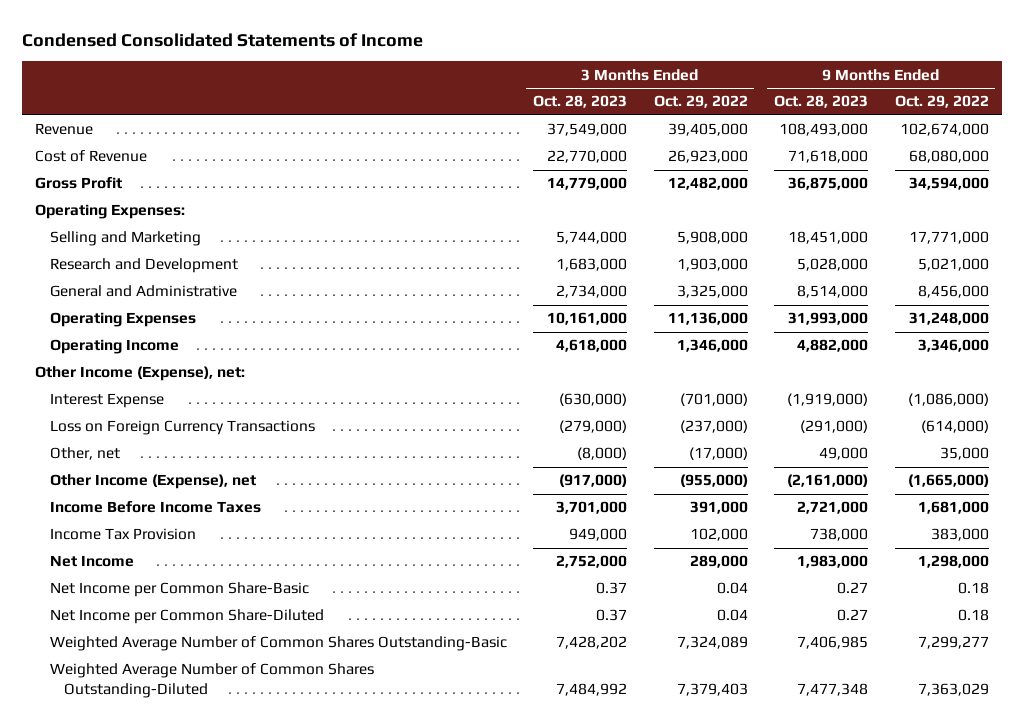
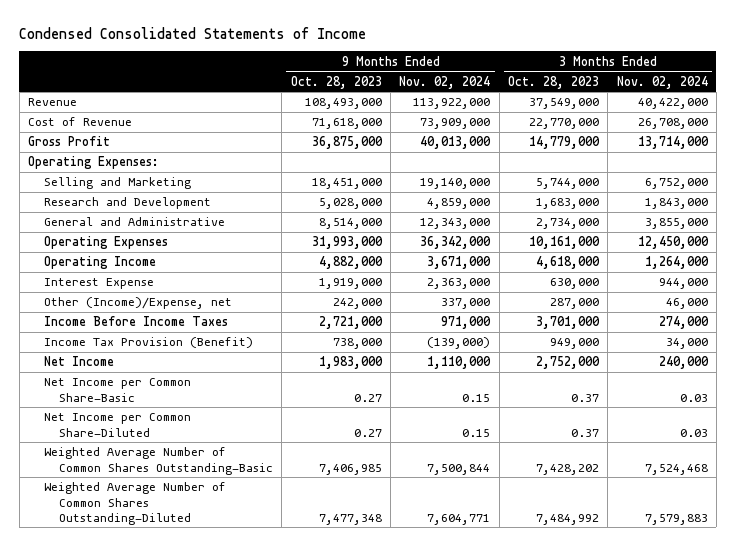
- | 3 Months Ended Oct. 28, 2023 | 3 Months Ended Oct. 29, 2022 | 9 Months Ended Oct. 28, 2023 | 9 Months Ended Oct. 29, 2022
+ | 9 Months Ended Oct. 28, 2023 | 9 Months Ended Nov. 02, 2024 | 3 Months Ended Oct. 28, 2023 | 3 Months Ended Nov. 02, 2024
- Other Income (Expense), net:
- Interest Expense | (630,000) | (701,000) | (1,919,000) | (1,086,000)
- Loss on Foreign Currency Transactions | (279,000) | (237,000) | (291,000) | (614,000)
- Other, net | (8,000) | (17,000) | 49,000 | 35,000
- Other Income (Expense), net | (917,000) | (955,000) | (2,161,000) | (1,665,000)
+ Interest Expense | 1,919,000 | 2,363,000 | 630,000 | 944,000
+ Other (Income)/Expense, net | 242,000 | 337,000 | 287,000 | 46,000
- Income Tax Provision | 949,000 | 102,000 | 738,000 | 383,000
+ Income Tax Provision (Benefit) | 738,000 | (139,000) | 949,000 | 34,000

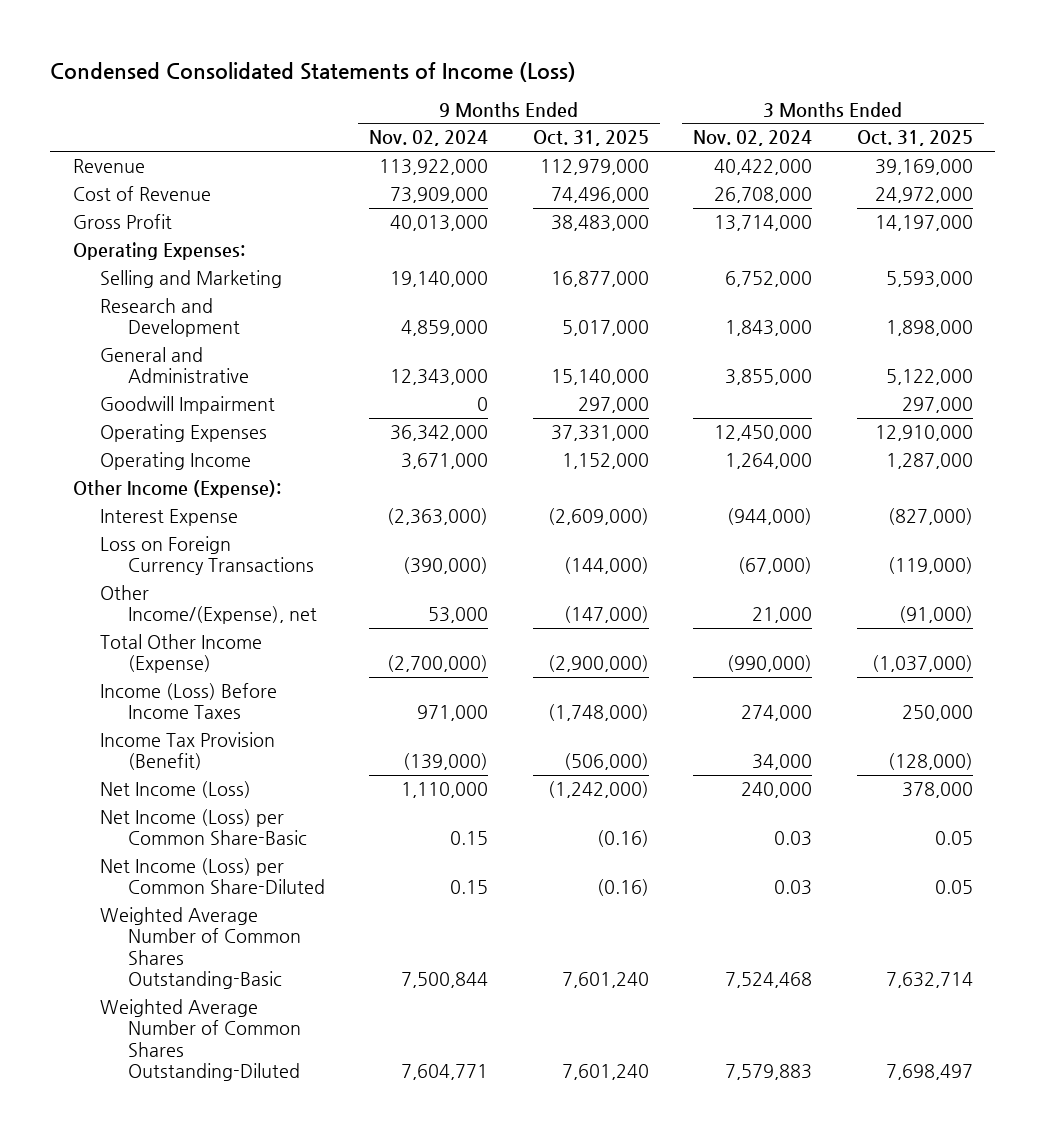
- Condensed Consolidated Statements of Income
+ Condensed Consolidated Statements of Income (Loss)
- | 9 Months Ended Oct. 28, 2023 | 9 Months Ended Nov. 02, 2024 | 3 Months Ended Oct. 28, 2023 | 3 Months Ended Nov. 02, 2024
+ | 9 Months Ended Nov. 02, 2024 | 9 Months Ended Oct. 31, 2025 | 3 Months Ended Nov. 02, 2024 | 3 Months Ended Oct. 31, 2025
+ Goodwill Impairment | 0 | 297,000 | | 297,000
- Interest Expense | 1,919,000 | 2,363,000 | 630,000 | 944,000
- Other (Income)/Expense, net | 242,000 | 337,000 | 287,000 | 46,000
- Income Before Income Taxes | 2,721,000 | 971,000 | 3,701,000 | 274,000
+ Other Income (Expense):
+ Interest Expense | (2,363,000) | (2,609,000) | (944,000) | (827,000)
+ Loss on Foreign Currency Transactions | (390,000) | (144,000) | (67,000) | (119,000)
+ Other Income/(Expense), net | 53,000 | (147,000) | 21,000 | (91,000)
+ Total Other Income (Expense) | (2,700,000) | (2,900,000) | (990,000) | (1,037,000)
+ Income (Loss) Before Income Taxes | 971,000 | (1,748,000) | 274,000 | 250,000
- Net Income | 1,983,000 | 1,110,000 | 2,752,000 | 240,000
- Net Income per Common Share-Basic | 0.27 | 0.15 | 0.37 | 0.03
- Net Income per Common Share-Diluted | 0.27 | 0.15 | 0.37 | 0.03
+ Net Income (Loss) | 1,110,000 | (1,242,000) | 240,000 | 378,000
+ Net Income (Loss) per Common Share-Basic | 0.15 | (0.16) | 0.03 | 0.05
+ Net Income (Loss) per Common Share-Diluted | 0.15 | (0.16) | 0.03 | 0.05

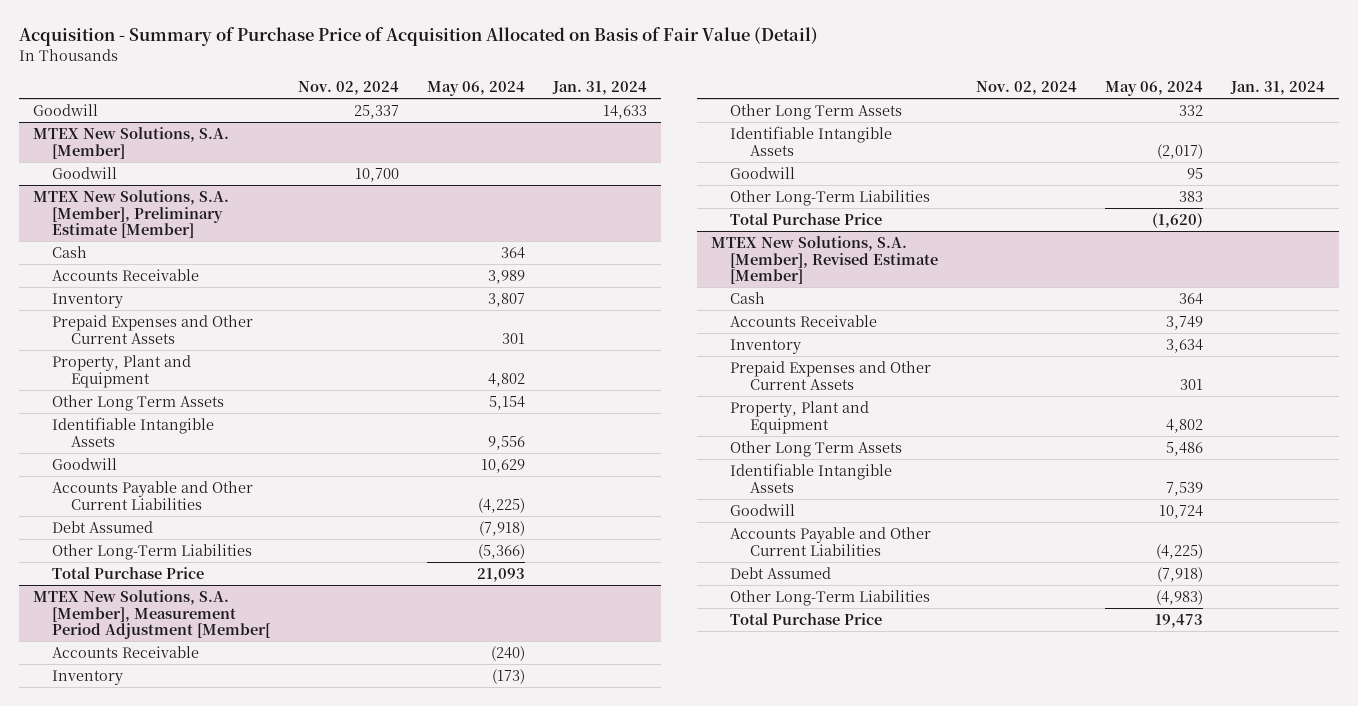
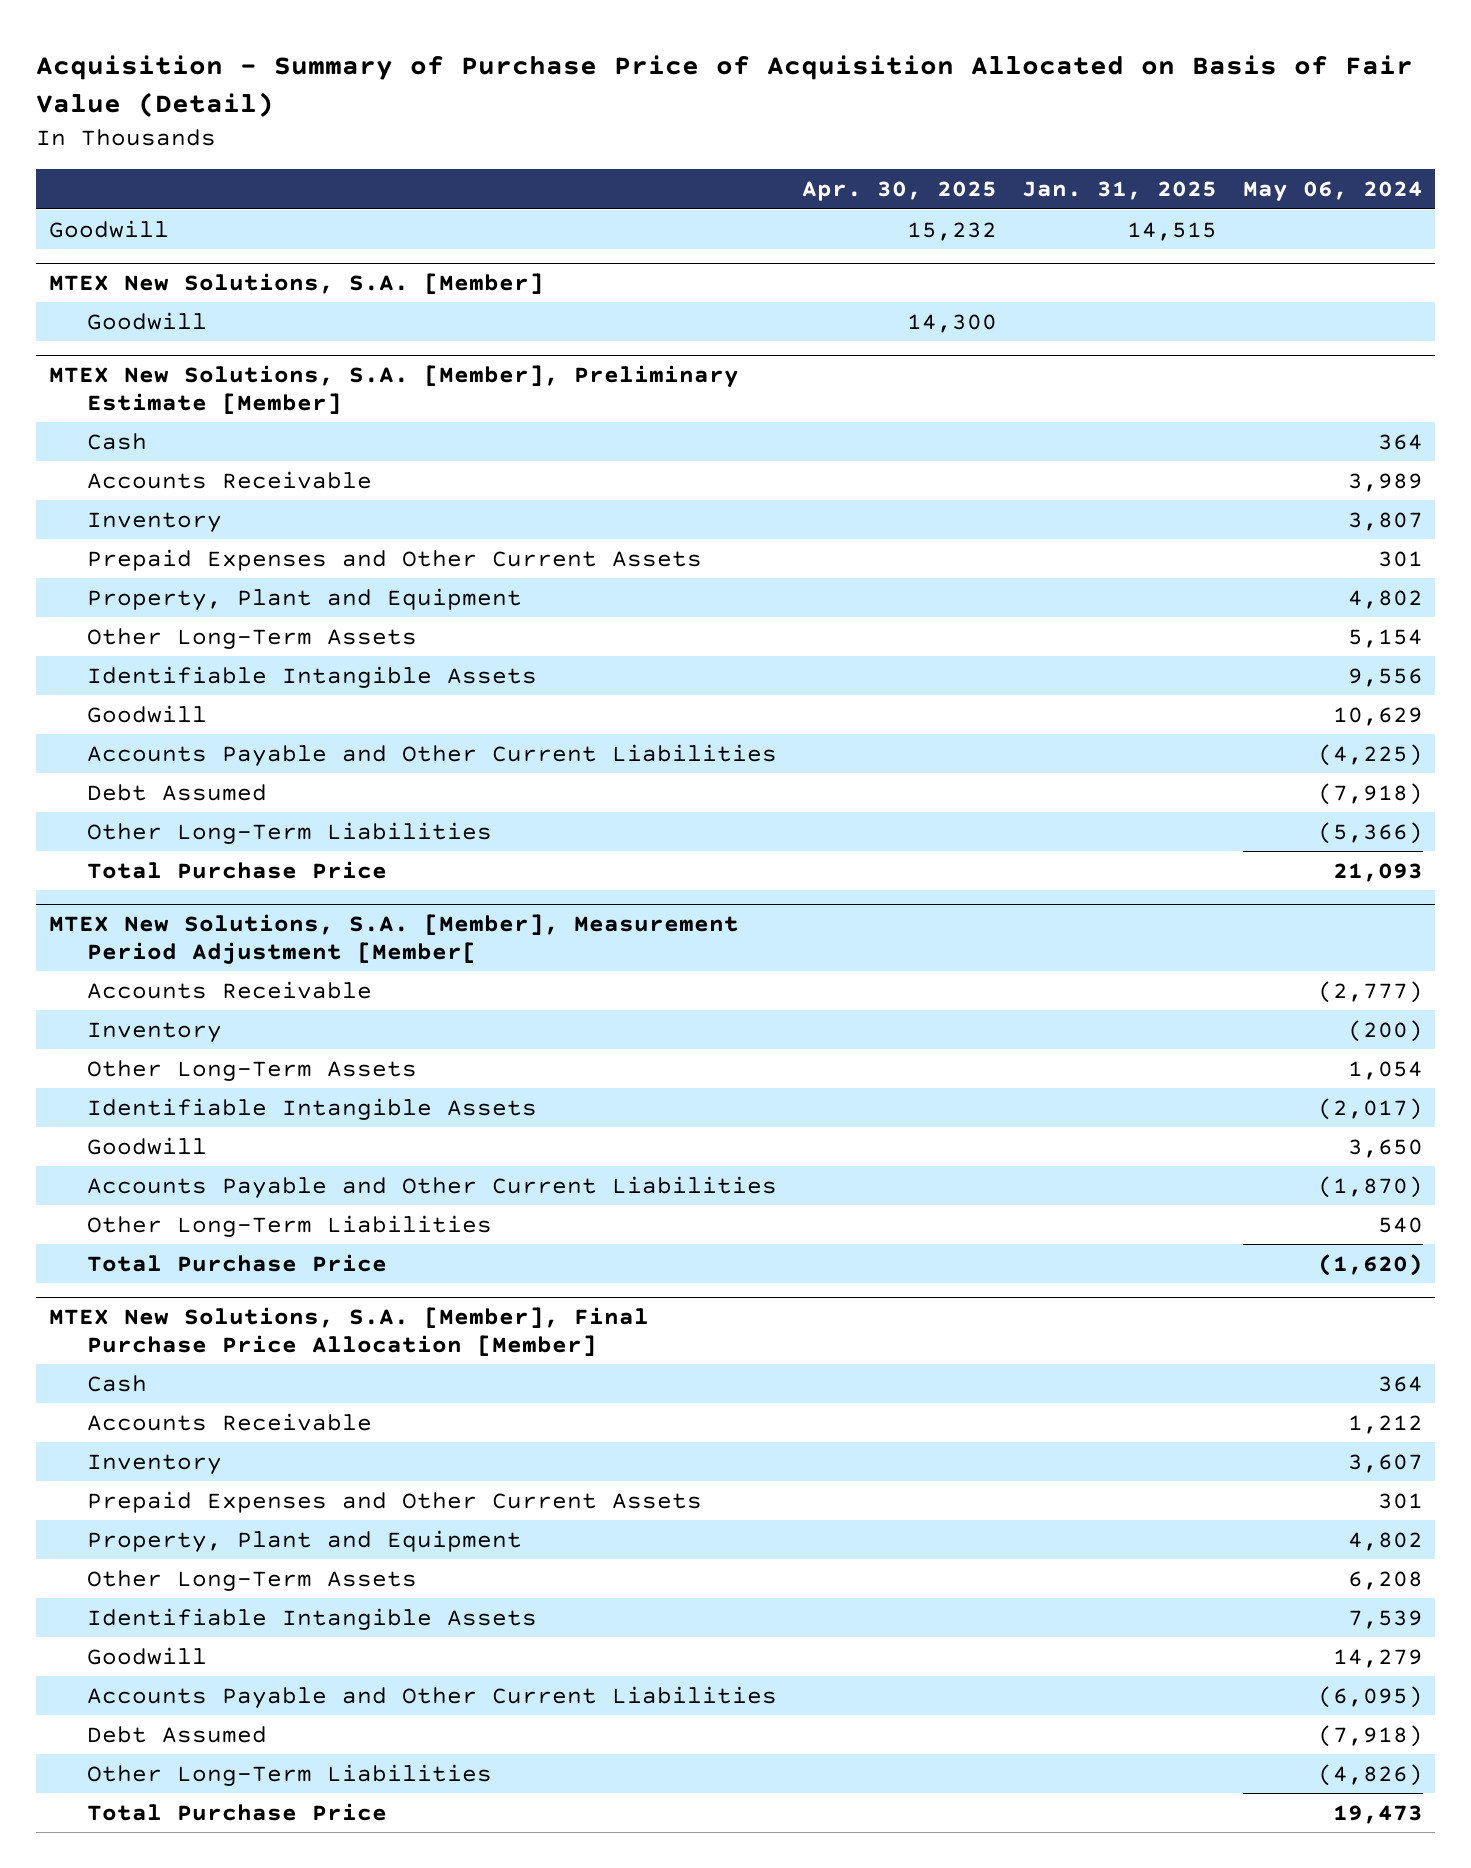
- | Nov. 02, 2024 | May 06, 2024 | Jan. 31, 2024
+ | Apr. 30, 2025 | Jan. 31, 2025 | May 06, 2024
@ MTEX New Solutions, S.A. [Member], Preliminary Estimate [Member]
- Other Long Term Assets | | 5,154 |
+ Other Long-Term Assets | | | 5,154
@ MTEX New Solutions, S.A. [Member], Measurement Period Adjustment [Member[
- Accounts Receivable | | (240) |
- Inventory | | (173) |
- Other Long Term Assets | | 332 |
+ Accounts Receivable | | | (2,777)
+ Inventory | | | (200)
+ Other Long-Term Assets | | | 1,054
- Goodwill | | 95 |
- Other Long-Term Liabilities | | 383 |
+ Goodwill | | | 3,650
+ Accounts Payable and Other Current Liabilities | | | (1,870)
+ Other Long-Term Liabilities | | | 540
- MTEX New Solutions, S.A. [Member], Revised Estimate [Member]
+ MTEX New Solutions, S.A. [Member], Final Purchase Price Allocation [Member]
- Accounts Receivable | | 3,749 |
- Inventory | | 3,634 |
+ Accounts Receivable | | | 1,212
+ Inventory | | | 3,607
- Other Long Term Assets | | 5,486 |
+ Other Long-Term Assets | | | 6,208
- Goodwill | | 10,724 |
- Accounts Payable and Other Current Liabilities | | (4,225) |
+ Goodwill | | | 14,279
+ Accounts Payable and Other Current Liabilities | | | (6,095)
- Other Long-Term Liabilities | | (4,983) |
+ Other Long-Term Liabilities | | | (4,826)

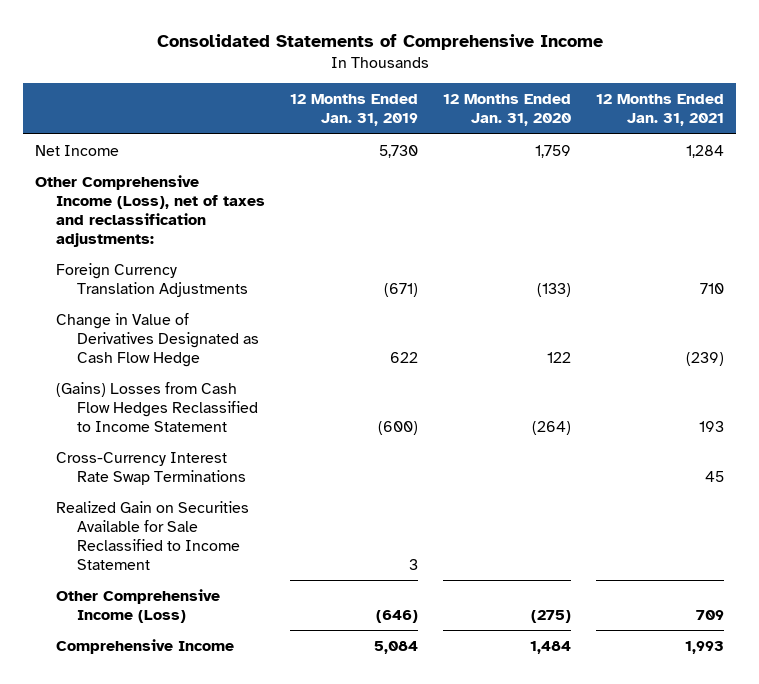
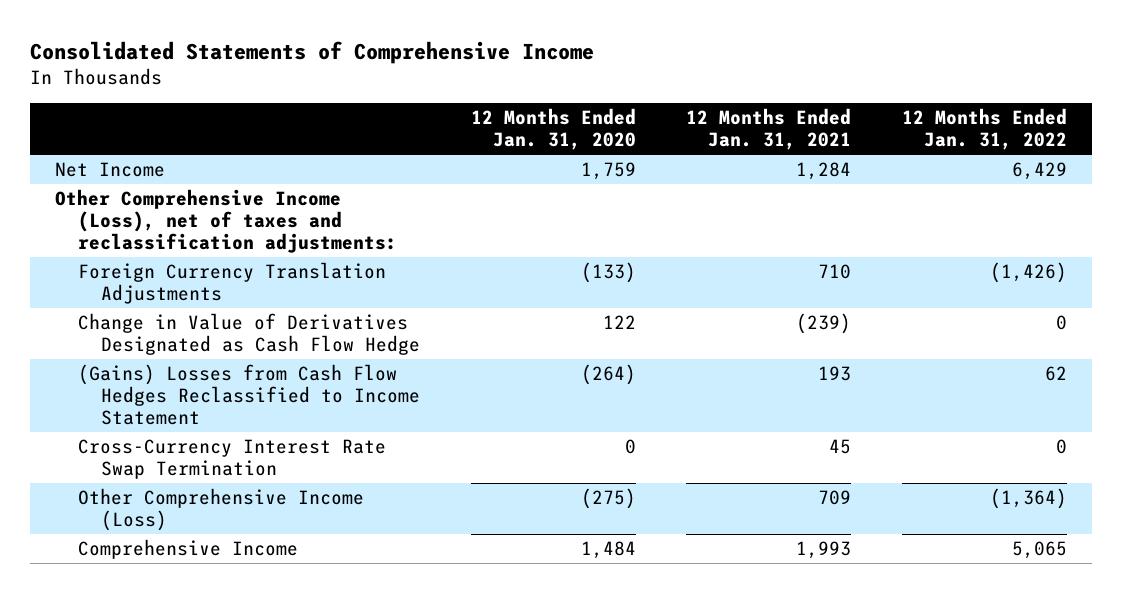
- | 12 Months Ended Jan. 31, 2019 | 12 Months Ended Jan. 31, 2020 | 12 Months Ended Jan. 31, 2021
+ | 12 Months Ended Jan. 31, 2020 | 12 Months Ended Jan. 31, 2021 | 12 Months Ended Jan. 31, 2022
- Cross-Currency Interest Rate Swap Terminations | | | 45
- Realized Gain on Securities Available for Sale Reclassified to Income Statement | 3 | |
+ Cross-Currency Interest Rate Swap Termination | 0 | 45 | 0

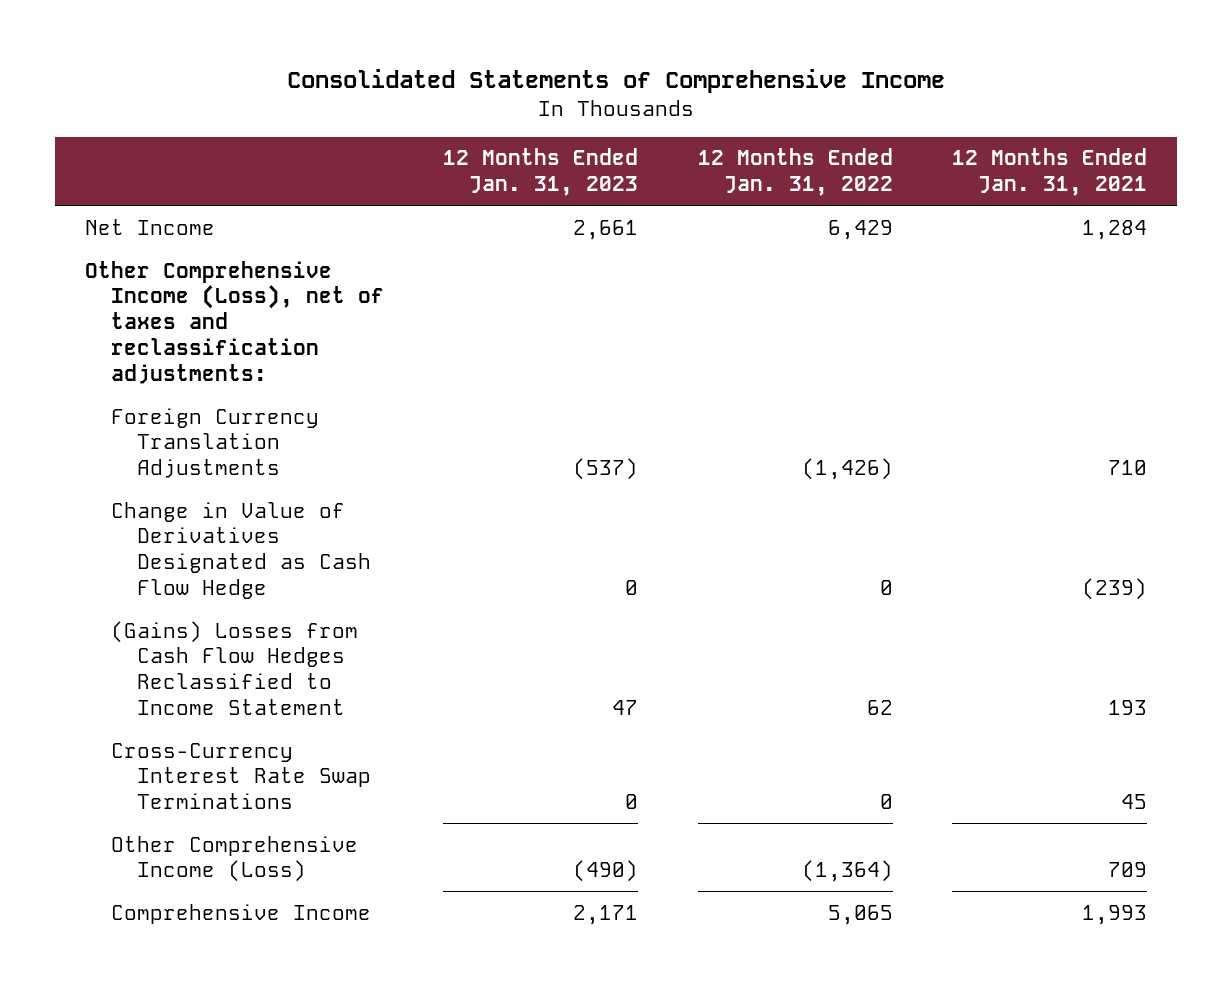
- | 12 Months Ended Jan. 31, 2020 | 12 Months Ended Jan. 31, 2021 | 12 Months Ended Jan. 31, 2022
+ | 12 Months Ended Jan. 31, 2023 | 12 Months Ended Jan. 31, 2022 | 12 Months Ended Jan. 31, 2021
- Cross-Currency Interest Rate Swap Termination | 0 | 45 | 0
+ Cross-Currency Interest Rate Swap Terminations | 0 | 0 | 45

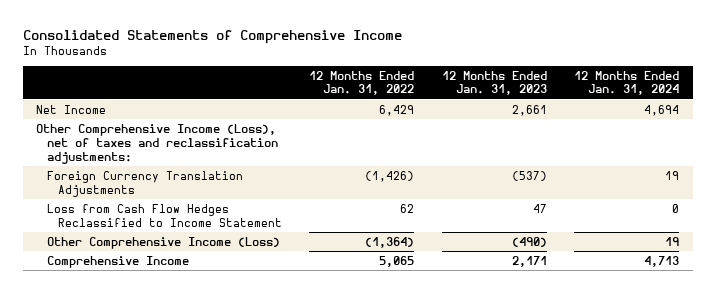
- | 12 Months Ended Jan. 31, 2023 | 12 Months Ended Jan. 31, 2022 | 12 Months Ended Jan. 31, 2021
+ | 12 Months Ended Jan. 31, 2022 | 12 Months Ended Jan. 31, 2023 | 12 Months Ended Jan. 31, 2024
- Change in Value of Derivatives Designated as Cash Flow Hedge | 0 | 0 | (239)
- (Gains) Losses from Cash Flow Hedges Reclassified to Income Statement | 47 | 62 | 193
- Cross-Currency Interest Rate Swap Terminations | 0 | 0 | 45
+ Loss from Cash Flow Hedges Reclassified to Income Statement | 62 | 47 | 0

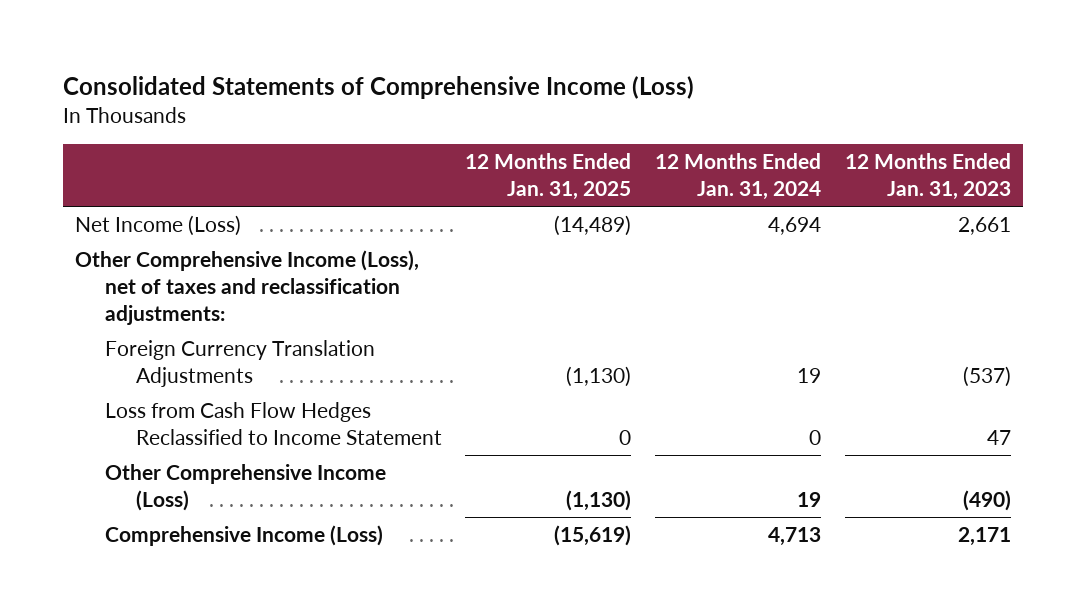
- Consolidated Statements of Comprehensive Income
+ Consolidated Statements of Comprehensive Income (Loss)
- | 12 Months Ended Jan. 31, 2022 | 12 Months Ended Jan. 31, 2023 | 12 Months Ended Jan. 31, 2024
+ | 12 Months Ended Jan. 31, 2025 | 12 Months Ended Jan. 31, 2024 | 12 Months Ended Jan. 31, 2023
- Net Income | 6,429 | 2,661 | 4,694
+ Net Income (Loss) | (14,489) | 4,694 | 2,661
- Comprehensive Income | 5,065 | 2,171 | 4,713
+ Comprehensive Income (Loss) | (15,619) | 4,713 | 2,171

